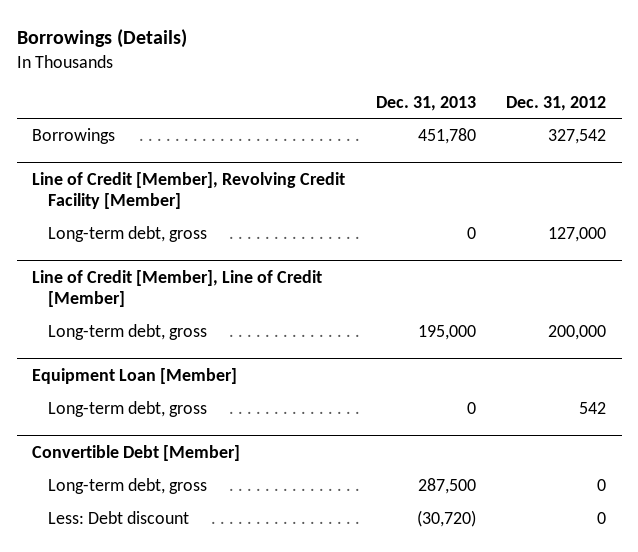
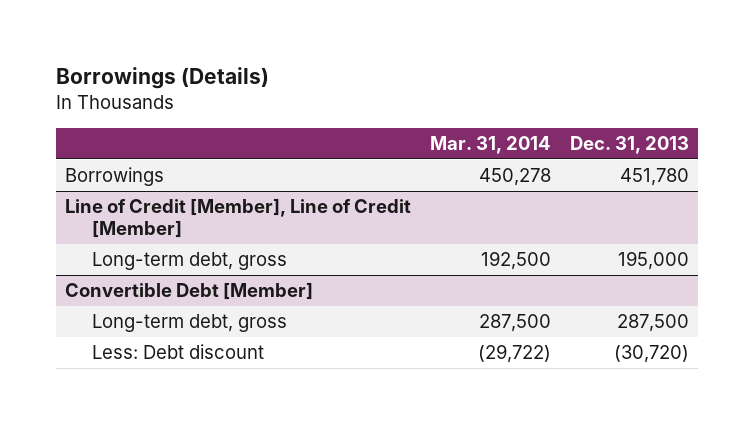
- | Dec. 31, 2013 | Dec. 31, 2012
+ | Mar. 31, 2014 | Dec. 31, 2013
- Line of Credit [Member], Revolving Credit Facility [Member]
- Long-term debt, gross | 0 | 127,000
- Equipment Loan [Member]
- Long-term debt, gross | 0 | 542

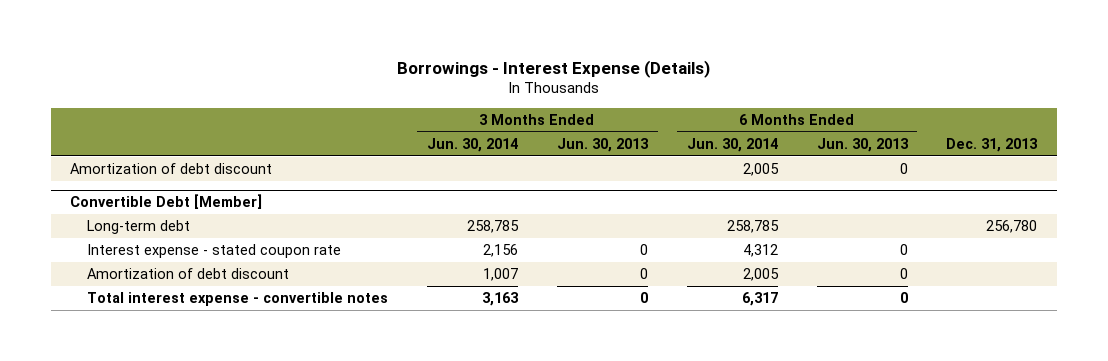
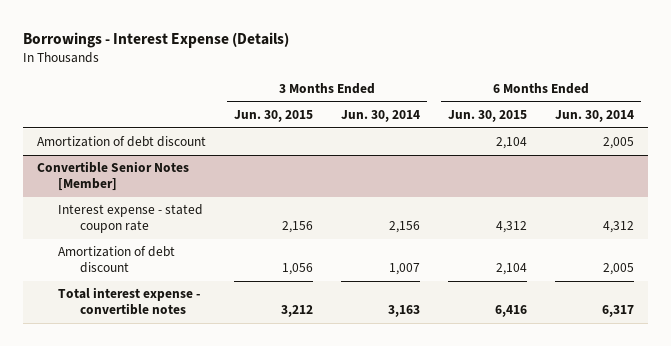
- | 3 Months Ended Jun. 30, 2014 | 3 Months Ended Jun. 30, 2013 | 6 Months Ended Jun. 30, 2014 | 6 Months Ended Jun. 30, 2013 | Dec. 31, 2013
+ | 3 Months Ended Jun. 30, 2015 | 3 Months Ended Jun. 30, 2014 | 6 Months Ended Jun. 30, 2015 | 6 Months Ended Jun. 30, 2014
- Convertible Debt [Member]
- Long-term debt | 258,785 | | 258,785 | | 256,780
+ Convertible Senior Notes [Member]

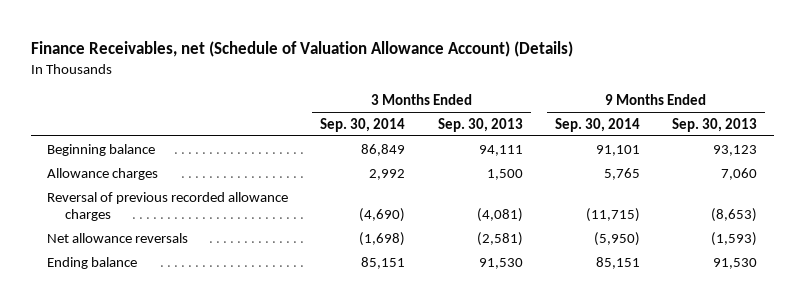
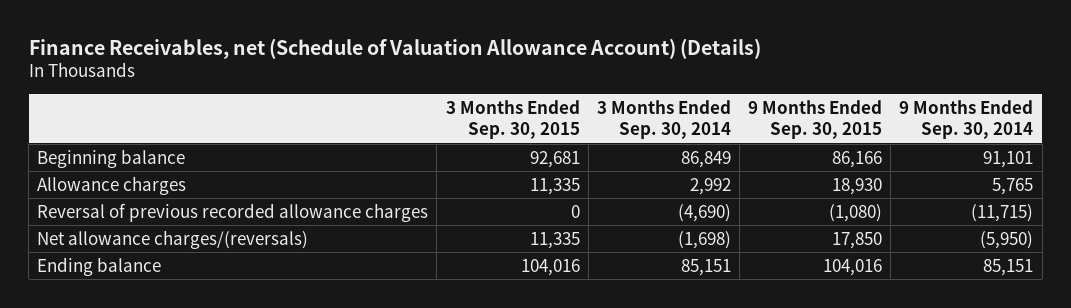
- | 3 Months Ended Sep. 30, 2014 | 3 Months Ended Sep. 30, 2013 | 9 Months Ended Sep. 30, 2014 | 9 Months Ended Sep. 30, 2013
+ | 3 Months Ended Sep. 30, 2015 | 3 Months Ended Sep. 30, 2014 | 9 Months Ended Sep. 30, 2015 | 9 Months Ended Sep. 30, 2014
- Net allowance reversals | (1,698) | (2,581) | (5,950) | (1,593)
+ Net allowance charges/(reversals) | 11,335 | (1,698) | 17,850 | (5,950)

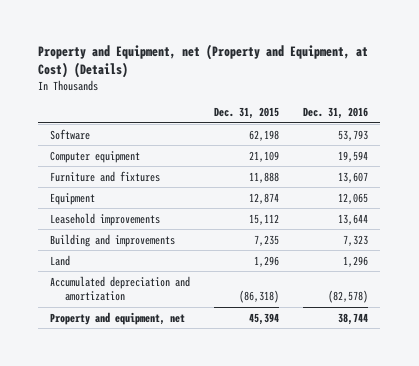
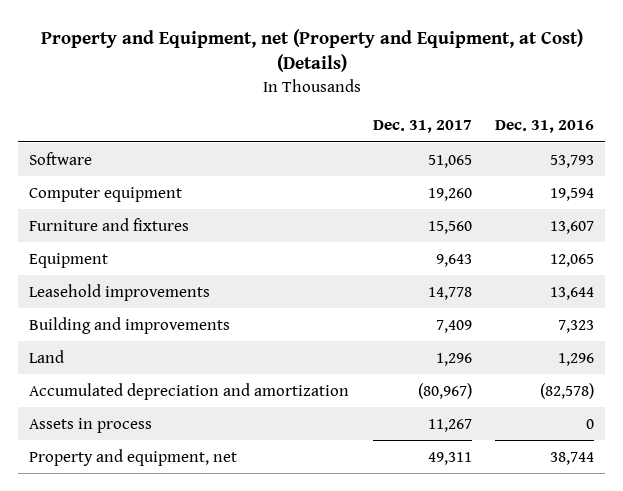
- | Dec. 31, 2015 | Dec. 31, 2016
+ | Dec. 31, 2017 | Dec. 31, 2016
+ Assets in process | 11,267 | 0

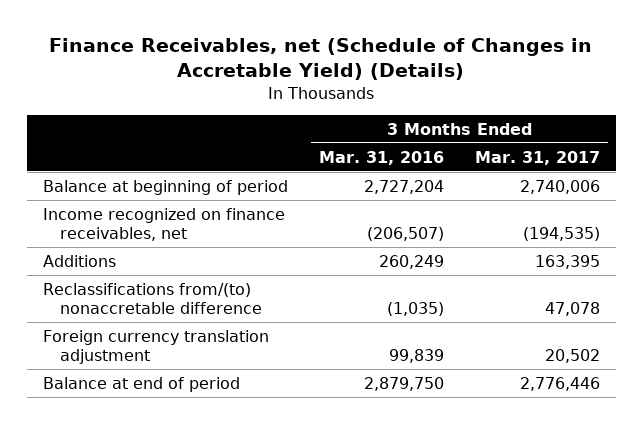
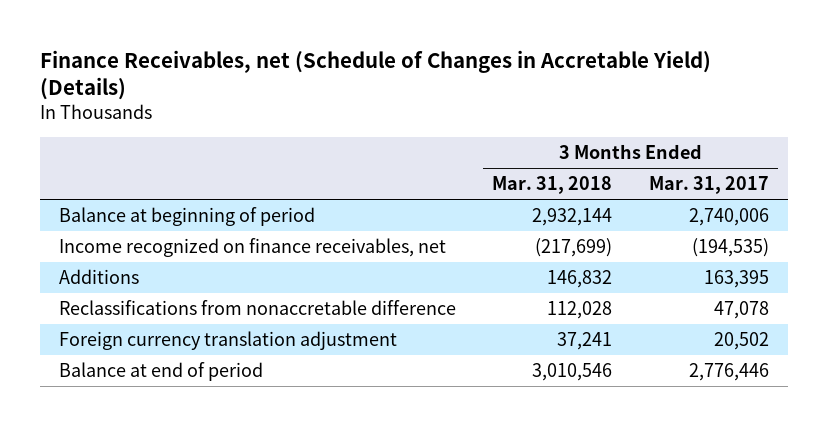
- | 3 Months Ended Mar. 31, 2016 | 3 Months Ended Mar. 31, 2017
+ | 3 Months Ended Mar. 31, 2018 | 3 Months Ended Mar. 31, 2017
- Reclassifications from/(to) nonaccretable difference | (1,035) | 47,078
+ Reclassifications from nonaccretable difference | 112,028 | 47,078

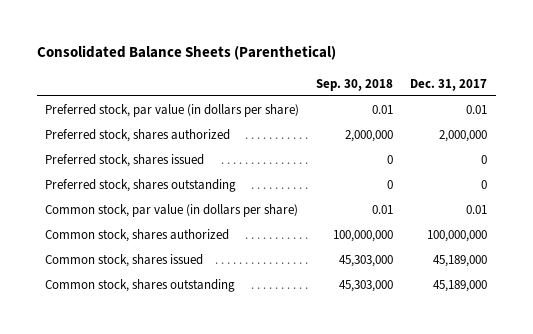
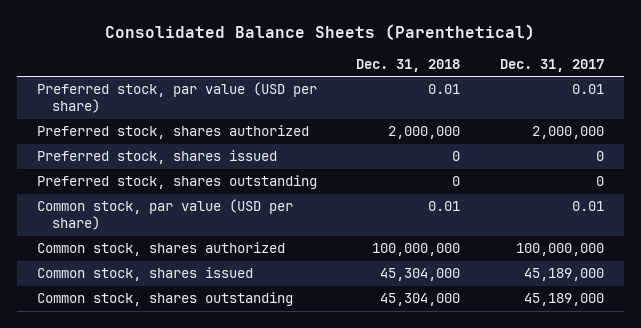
- | Sep. 30, 2018 | Dec. 31, 2017
+ | Dec. 31, 2018 | Dec. 31, 2017
- Preferred stock, par value (in dollars per share) | 0.01 | 0.01
+ Preferred stock, par value (USD per share) | 0.01 | 0.01
- Common stock, par value (in dollars per share) | 0.01 | 0.01
+ Common stock, par value (USD per share) | 0.01 | 0.01

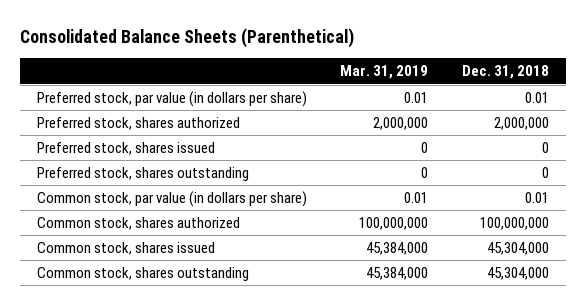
- | Dec. 31, 2018 | Dec. 31, 2017
+ | Mar. 31, 2019 | Dec. 31, 2018
- Preferred stock, par value (USD per share) | 0.01 | 0.01
+ Preferred stock, par value (in dollars per share) | 0.01 | 0.01
- Common stock, par value (USD per share) | 0.01 | 0.01
+ Common stock, par value (in dollars per share) | 0.01 | 0.01

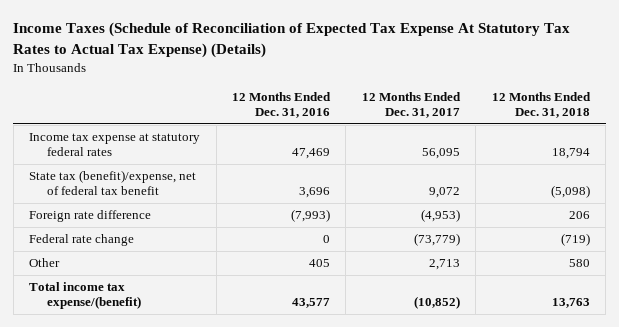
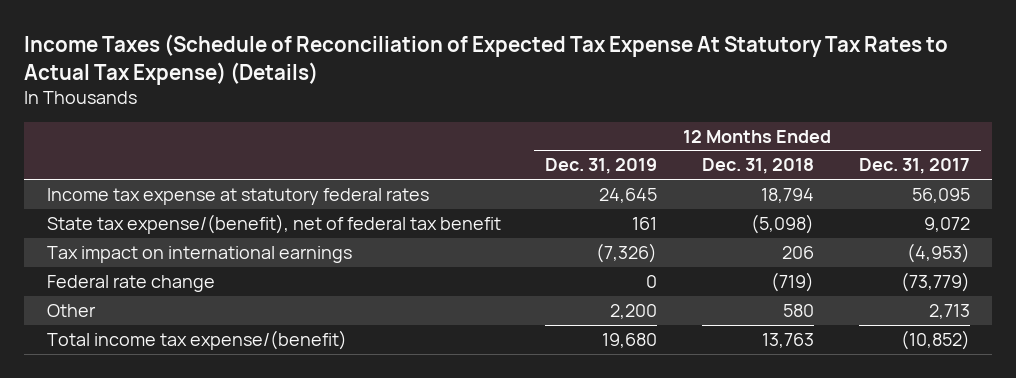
- | 12 Months Ended Dec. 31, 2016 | 12 Months Ended Dec. 31, 2017 | 12 Months Ended Dec. 31, 2018
+ | 12 Months Ended Dec. 31, 2019 | 12 Months Ended Dec. 31, 2018 | 12 Months Ended Dec. 31, 2017
- State tax (benefit)/expense, net of federal tax benefit | 3,696 | 9,072 | (5,098)
- Foreign rate difference | (7,993) | (4,953) | 206
+ State tax expense/(benefit), net of federal tax benefit | 161 | (5,098) | 9,072
+ Tax impact on international earnings | (7,326) | 206 | (4,953)

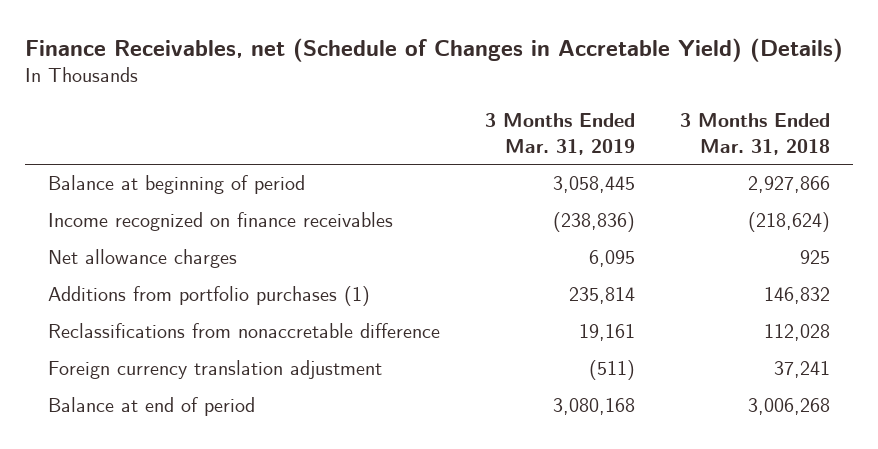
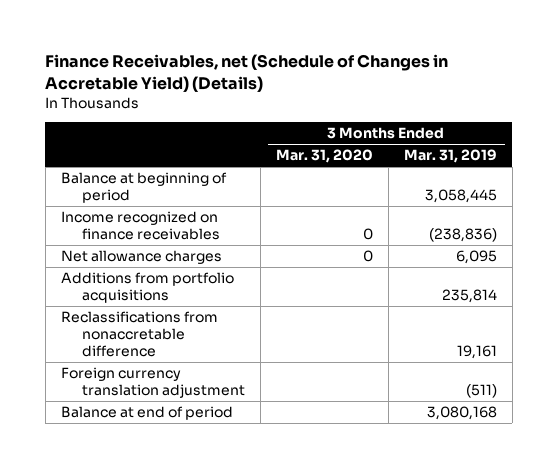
- | 3 Months Ended Mar. 31, 2019 | 3 Months Ended Mar. 31, 2018
+ | 3 Months Ended Mar. 31, 2020 | 3 Months Ended Mar. 31, 2019
- Additions from portfolio purchases (1) | 235,814 | 146,832
+ Additions from portfolio acquisitions | | 235,814

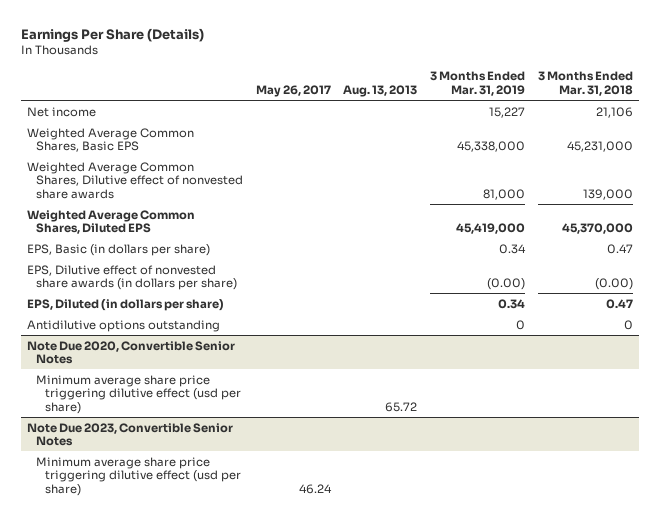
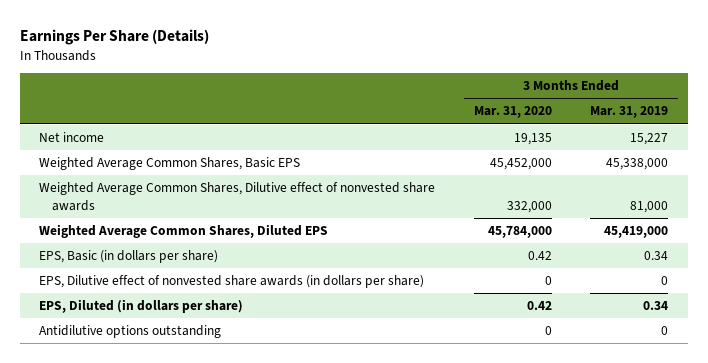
- | May 26, 2017 | Aug. 13, 2013 | 3 Months Ended Mar. 31, 2019 | 3 Months Ended Mar. 31, 2018
+ | 3 Months Ended Mar. 31, 2020 | 3 Months Ended Mar. 31, 2019
- EPS, Dilutive effect of nonvested share awards (in dollars per share) | | | (0.00) | (0.00)
+ EPS, Dilutive effect of nonvested share awards (in dollars per share) | 0 | 0
- Note Due 2020, Convertible Senior Notes
- Minimum average share price triggering dilutive effect (usd per share) | | 65.72 | |
- Note Due 2023, Convertible Senior Notes
- Minimum average share price triggering dilutive effect (usd per share) | 46.24 | | |

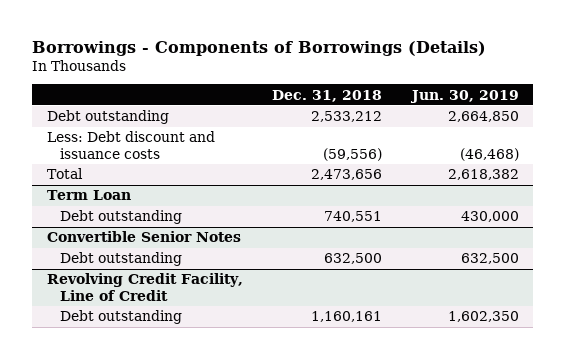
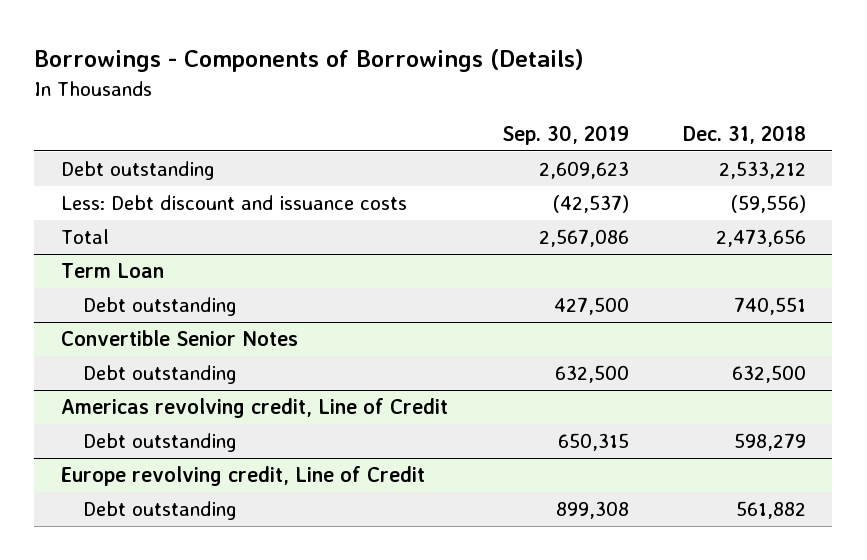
- | Dec. 31, 2018 | Jun. 30, 2019
+ | Sep. 30, 2019 | Dec. 31, 2018
- Revolving Credit Facility, Line of Credit
- Debt outstanding | 1,160,161 | 1,602,350
+ Americas revolving credit, Line of Credit
+ Debt outstanding | 650,315 | 598,279
+ Europe revolving credit, Line of Credit
+ Debt outstanding | 899,308 | 561,882

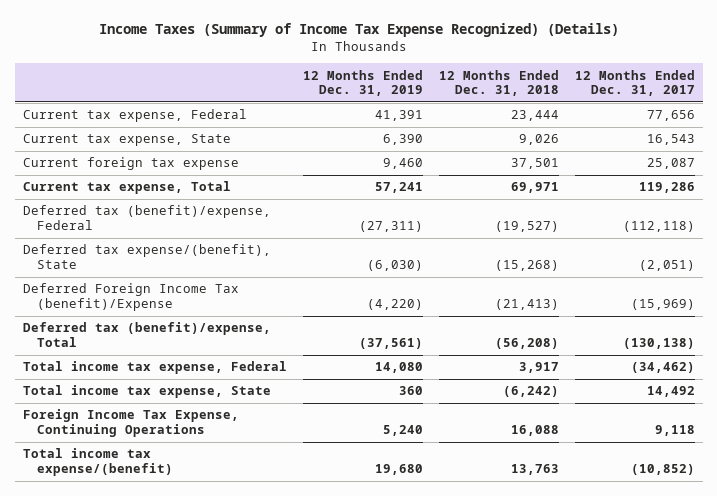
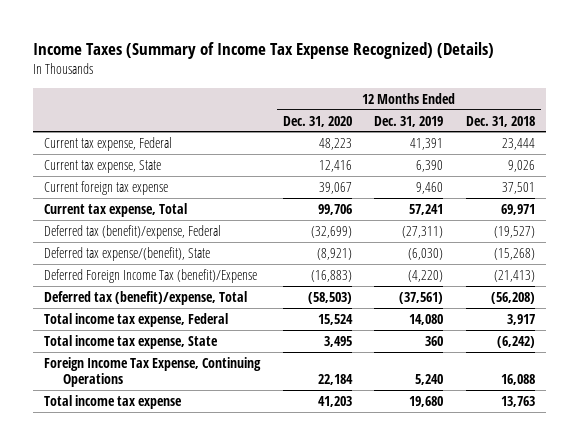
- | 12 Months Ended Dec. 31, 2019 | 12 Months Ended Dec. 31, 2018 | 12 Months Ended Dec. 31, 2017
+ | 12 Months Ended Dec. 31, 2020 | 12 Months Ended Dec. 31, 2019 | 12 Months Ended Dec. 31, 2018
- Total income tax expense/(benefit) | 19,680 | 13,763 | (10,852)
+ Total income tax expense | 41,203 | 19,680 | 13,763

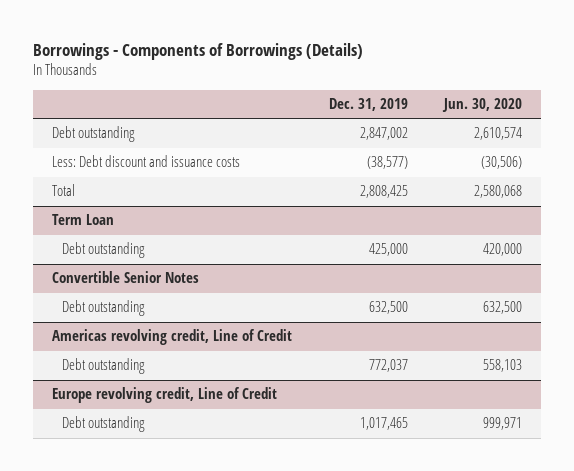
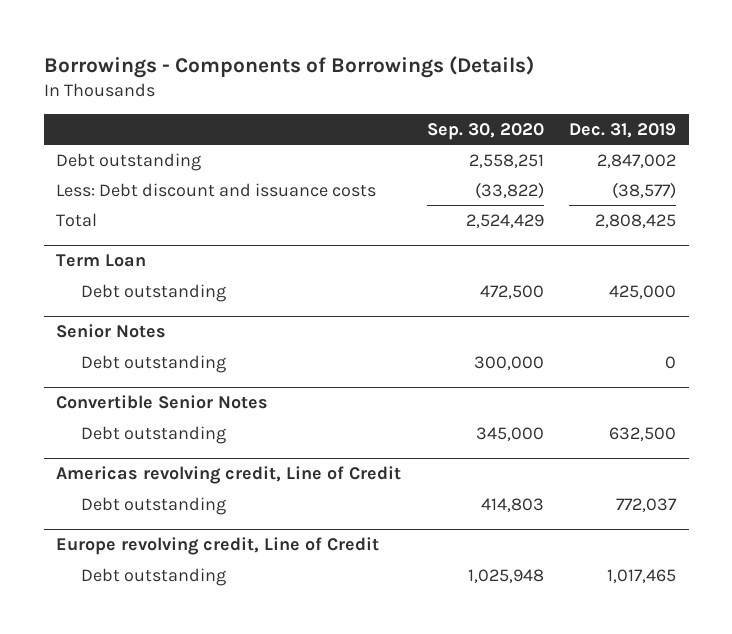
- | Dec. 31, 2019 | Jun. 30, 2020
+ | Sep. 30, 2020 | Dec. 31, 2019
+ Senior Notes
+ Debt outstanding | 300,000 | 0

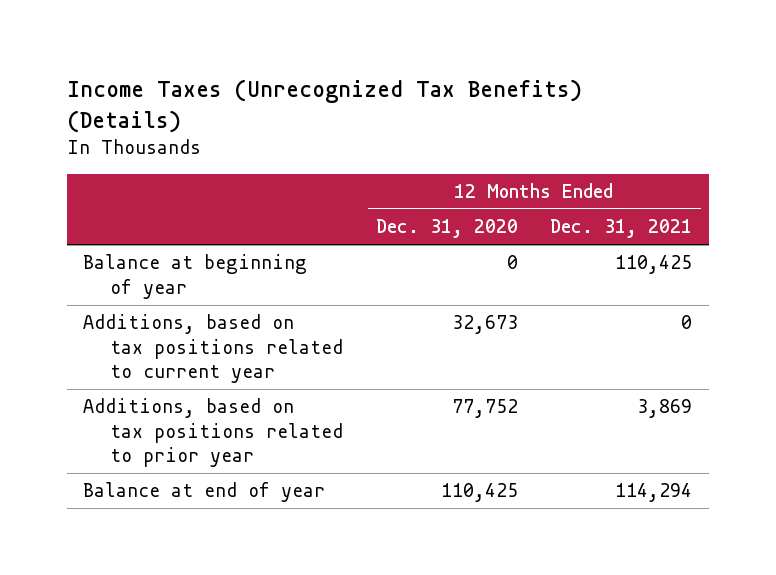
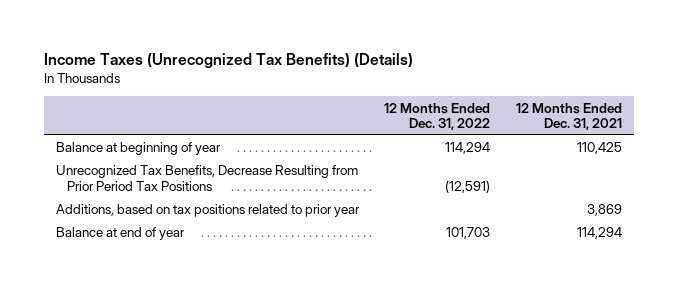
- | 12 Months Ended Dec. 31, 2020 | 12 Months Ended Dec. 31, 2021
+ | 12 Months Ended Dec. 31, 2022 | 12 Months Ended Dec. 31, 2021
- Additions, based on tax positions related to current year | 32,673 | 0
+ Unrecognized Tax Benefits, Decrease Resulting from Prior Period Tax Positions | (12,591) |

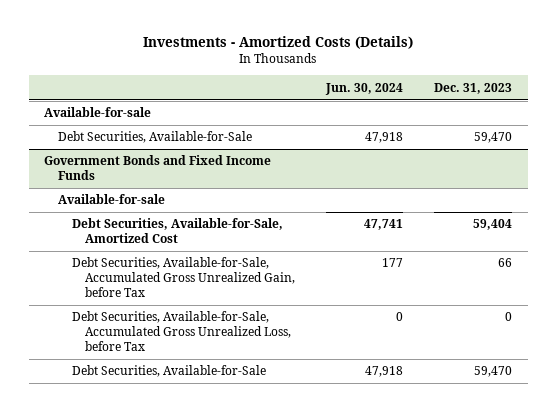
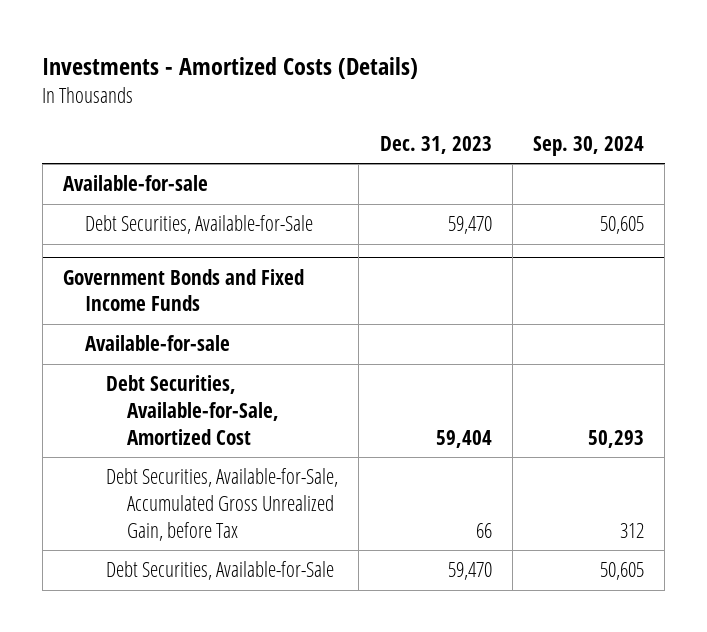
- | Jun. 30, 2024 | Dec. 31, 2023
+ | Dec. 31, 2023 | Sep. 30, 2024
@ Government Bonds and Fixed Income Funds
- Debt Securities, Available-for-Sale, Accumulated Gross Unrealized Loss, before Tax | 0 | 0

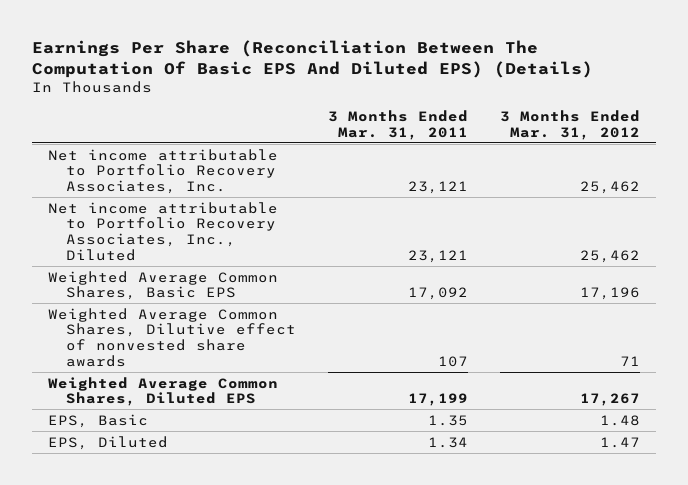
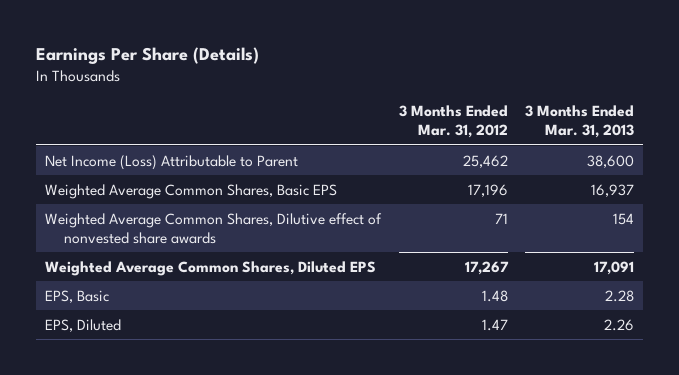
- Earnings Per Share (Reconciliation Between The Computation Of Basic EPS And Diluted EPS) (Details)
+ Earnings Per Share (Details)
- | 3 Months Ended Mar. 31, 2011 | 3 Months Ended Mar. 31, 2012
+ | 3 Months Ended Mar. 31, 2012 | 3 Months Ended Mar. 31, 2013
- Net income attributable to Portfolio Recovery Associates, Inc. | 23,121 | 25,462
- Net income attributable to Portfolio Recovery Associates, Inc., Diluted | 23,121 | 25,462
+ Net Income (Loss) Attributable to Parent | 25,462 | 38,600

